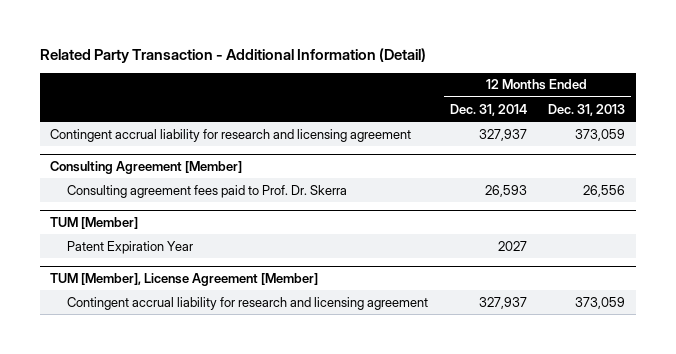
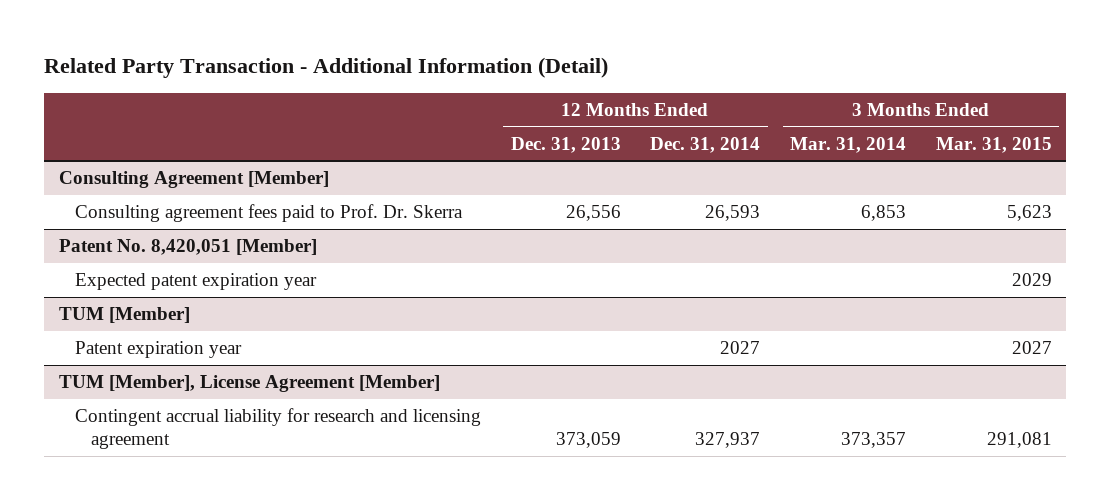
- | 12 Months Ended Dec. 31, 2014 | 12 Months Ended Dec. 31, 2013
+ | 12 Months Ended Dec. 31, 2013 | 12 Months Ended Dec. 31, 2014 | 3 Months Ended Mar. 31, 2014 | 3 Months Ended Mar. 31, 2015
- Contingent accrual liability for research and licensing agreement | 327,937 | 373,059
+ Patent No. 8,420,051 [Member]
+ Expected patent expiration year | | | | 2029
@ TUM [Member]
- Patent Expiration Year | 2027 |
+ Patent expiration year | | 2027 | | 2027

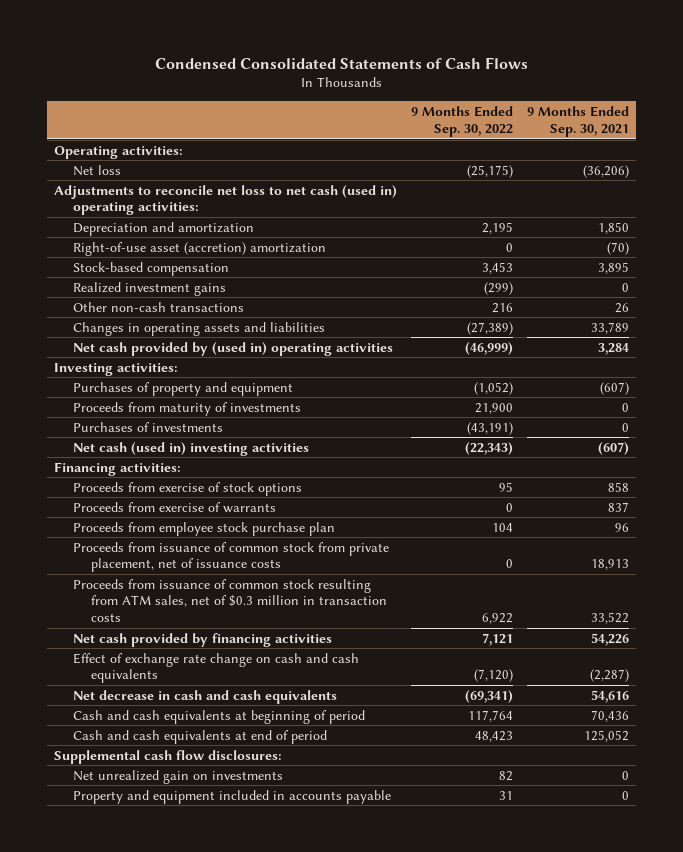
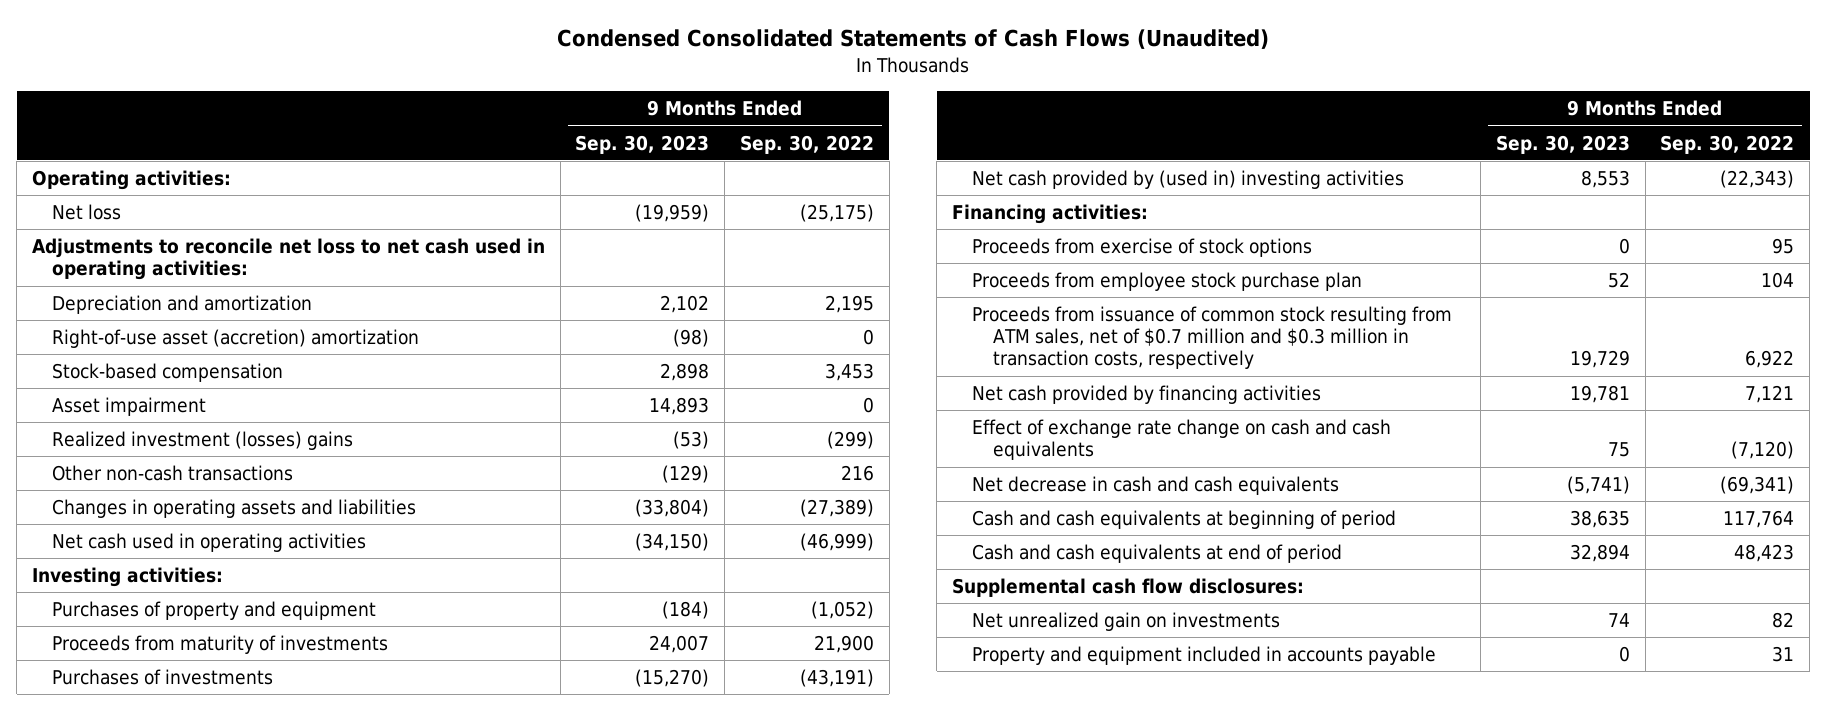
- Condensed Consolidated Statements of Cash Flows
+ Condensed Consolidated Statements of Cash Flows (Unaudited)
- | 9 Months Ended Sep. 30, 2022 | 9 Months Ended Sep. 30, 2021
+ | 9 Months Ended Sep. 30, 2023 | 9 Months Ended Sep. 30, 2022
- Adjustments to reconcile net loss to net cash (used in) operating activities:
+ Adjustments to reconcile net loss to net cash used in operating activities:
- Realized investment gains | (299) | 0
+ Asset impairment | 14,893 | 0
+ Realized investment (losses) gains | (53) | (299)
- Net cash provided by (used in) operating activities | (46,999) | 3,284
+ Net cash used in operating activities | (34,150) | (46,999)
- Net cash (used in) investing activities | (22,343) | (607)
+ Net cash provided by (used in) investing activities | 8,553 | (22,343)
- Proceeds from exercise of warrants | 0 | 837
- Proceeds from issuance of common stock from private placement, net of issuance costs | 0 | 18,913
- Proceeds from issuance of common stock resulting from ATM sales, net of $0.3 million in transaction costs | 6,922 | 33,522
+ Proceeds from issuance of common stock resulting from ATM sales, net of $0.7 million and $0.3 million in transaction costs, respectively | 19,729 | 6,922

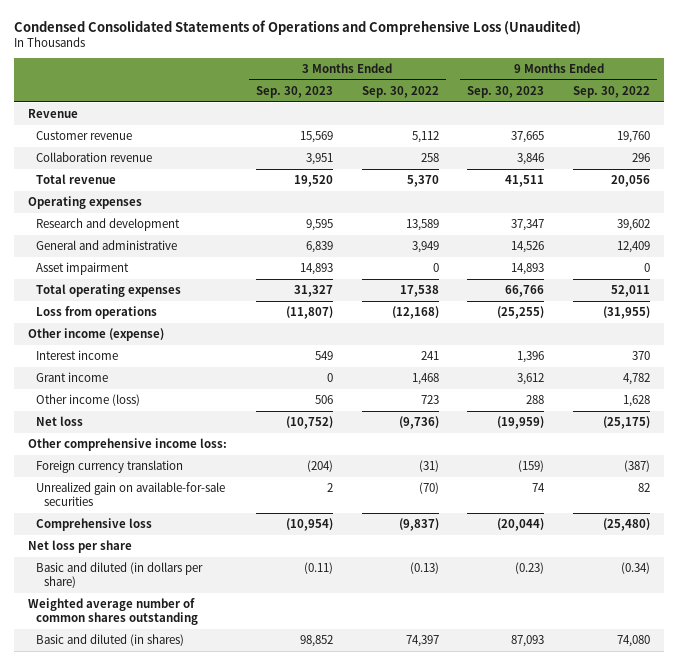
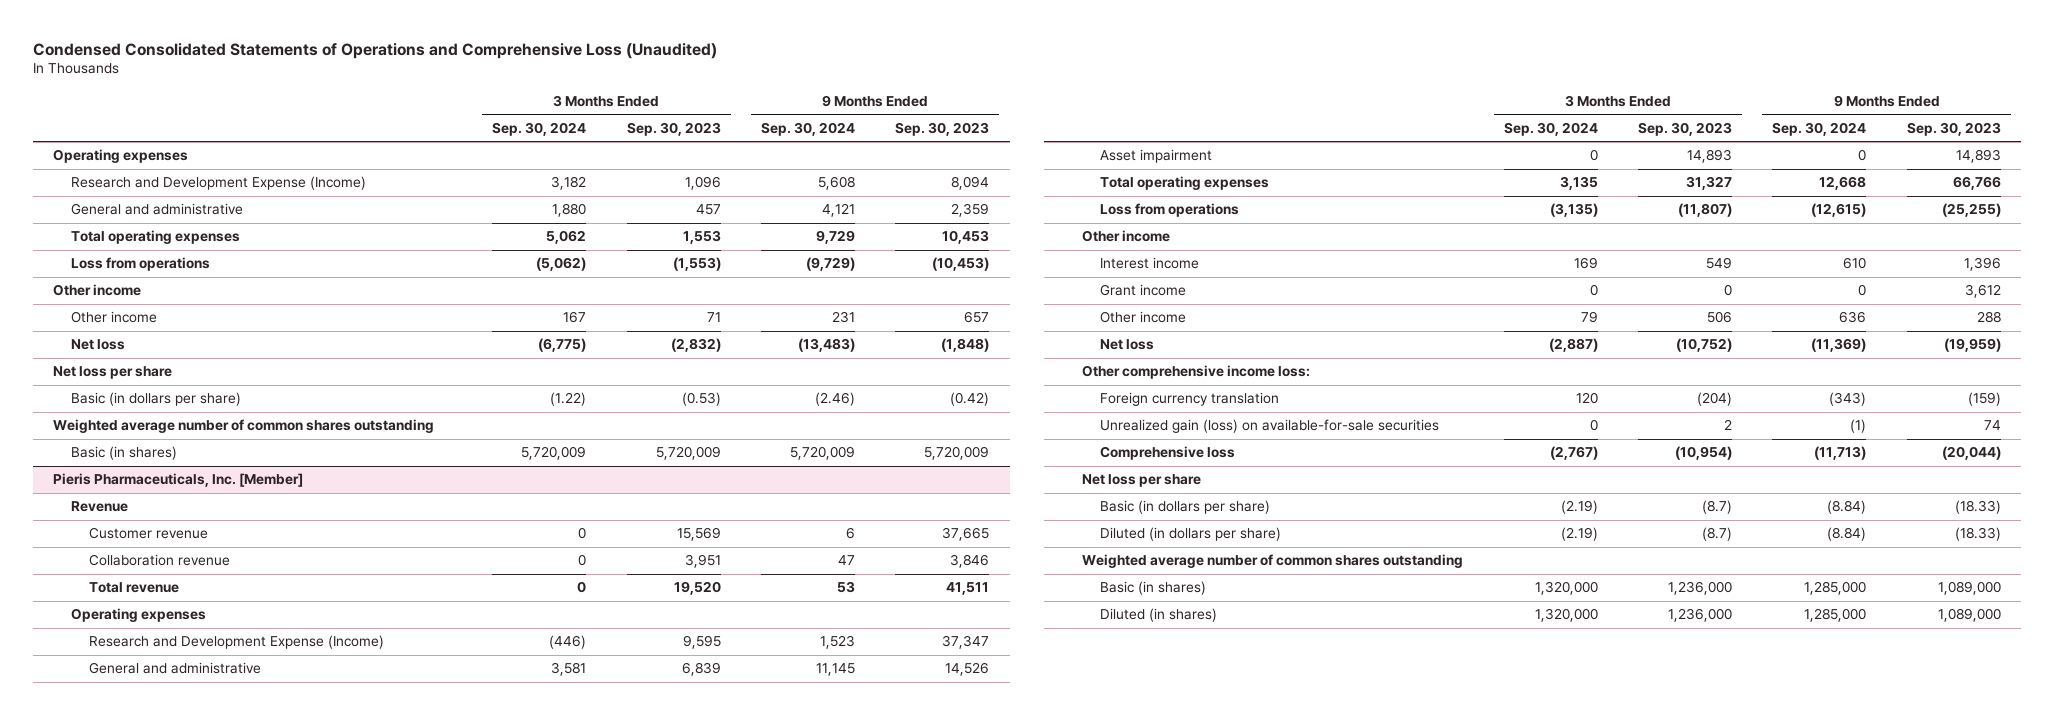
- | 3 Months Ended Sep. 30, 2023 | 3 Months Ended Sep. 30, 2022 | 9 Months Ended Sep. 30, 2023 | 9 Months Ended Sep. 30, 2022
+ | 3 Months Ended Sep. 30, 2024 | 3 Months Ended Sep. 30, 2023 | 9 Months Ended Sep. 30, 2024 | 9 Months Ended Sep. 30, 2023
+ Operating expenses
+ Research and Development Expense (Income) | 3,182 | 1,096 | 5,608 | 8,094
+ General and administrative | 1,880 | 457 | 4,121 | 2,359
+ Total operating expenses | 5,062 | 1,553 | 9,729 | 10,453
+ Loss from operations | (5,062) | (1,553) | (9,729) | (10,453)
+ Other income
+ Other income | 167 | 71 | 231 | 657
+ Net loss | (6,775) | (2,832) | (13,483) | (1,848)
+ Net loss per share
+ Basic (in dollars per share) | (1.22) | (0.53) | (2.46) | (0.42)
+ Weighted average number of common shares outstanding
+ Basic (in shares) | 5,720,009 | 5,720,009 | 5,720,009 | 5,720,009
+ Pieris Pharmaceuticals, Inc. [Member]
- Research and development | 9,595 | 13,589 | 37,347 | 39,602
+ Research and Development Expense (Income) | (446) | 9,595 | 1,523 | 37,347
- Other income (expense)
+ Other income
- Other income (loss) | 506 | 723 | 288 | 1,628
+ Other income | 79 | 506 | 636 | 288
- Unrealized gain on available-for-sale securities | 2 | (70) | 74 | 82
+ Unrealized gain (loss) on available-for-sale securities | 0 | 2 | (1) | 74
- Basic and diluted (in dollars per share) | (0.11) | (0.13) | (0.23) | (0.34)
+ Basic (in dollars per share) | (2.19) | (8.7) | (8.84) | (18.33)
+ Diluted (in dollars per share) | (2.19) | (8.7) | (8.84) | (18.33)
- Basic and diluted (in shares) | 98,852 | 74,397 | 87,093 | 74,080
+ Basic (in shares) | 1,320,000 | 1,236,000 | 1,285,000 | 1,089,000
+ Diluted (in shares) | 1,320,000 | 1,236,000 | 1,285,000 | 1,089,000

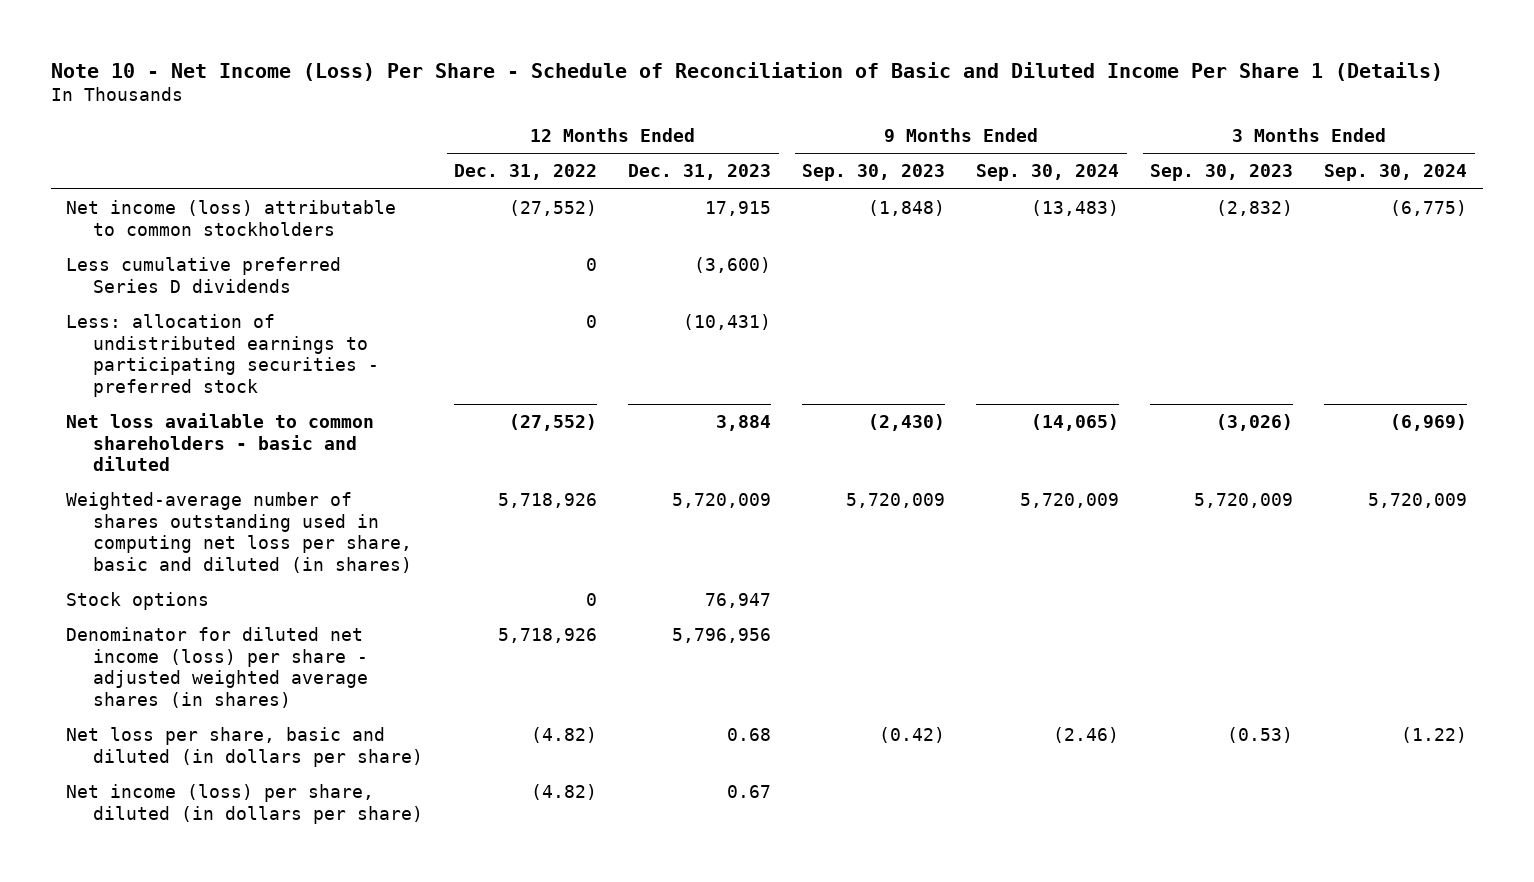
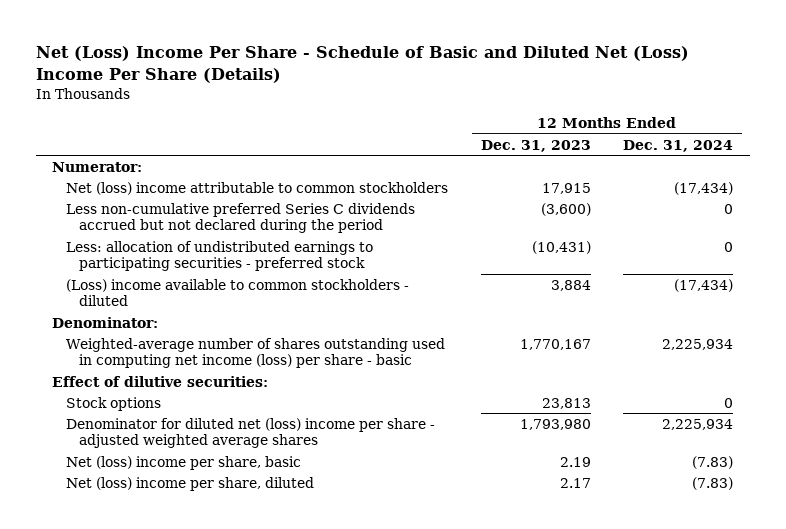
- Note 10 - Net Income (Loss) Per Share - Schedule of Reconciliation of Basic and Diluted Income Per Share 1 (Details)
+ Net (Loss) Income Per Share - Schedule of Basic and Diluted Net (Loss) Income Per Share (Details)
- | 12 Months Ended Dec. 31, 2022 | 12 Months Ended Dec. 31, 2023 | 9 Months Ended Sep. 30, 2023 | 9 Months Ended Sep. 30, 2024 | 3 Months Ended Sep. 30, 2023 | 3 Months Ended Sep. 30, 2024
+ | 12 Months Ended Dec. 31, 2023 | 12 Months Ended Dec. 31, 2024
- Net income (loss) attributable to common stockholders | (27,552) | 17,915 | (1,848) | (13,483) | (2,832) | (6,775)
- Less cumulative preferred Series D dividends | 0 | (3,600) | | | |
+ Numerator:
+ Net (loss) income attributable to common stockholders | 17,915 | (17,434)
+ Less non-cumulative preferred Series C dividends accrued but not declared during the period | (3,600) | 0
- Net loss available to common shareholders - basic and diluted | (27,552) | 3,884 | (2,430) | (14,065) | (3,026) | (6,969)
- Weighted-average number of shares outstanding used in computing net loss per share, basic and diluted (in shares) | 5,718,926 | 5,720,009 | 5,720,009 | 5,720,009 | 5,720,009 | 5,720,009
- Stock options | 0 | 76,947 | | | |
- Denominator for diluted net income (loss) per share - adjusted weighted average shares (in shares) | 5,718,926 | 5,796,956 | | | |
- Net loss per share, basic and diluted (in dollars per share) | (4.82) | 0.68 | (0.42) | (2.46) | (0.53) | (1.22)
- Net income (loss) per share, diluted (in dollars per share) | (4.82) | 0.67 | | | |
+ (Loss) income available to common stockholders - diluted | 3,884 | (17,434)
+ Denominator:
+ Weighted-average number of shares outstanding used in computing net income (loss) per share - basic | 1,770,167 | 2,225,934
+ Effect of dilutive securities:
+ Stock options | 23,813 | 0
+ Denominator for diluted net (loss) income per share - adjusted weighted average shares | 1,793,980 | 2,225,934
+ Net (loss) income per share, basic | 2.19 | (7.83)
+ Net (loss) income per share, diluted | 2.17 | (7.83)

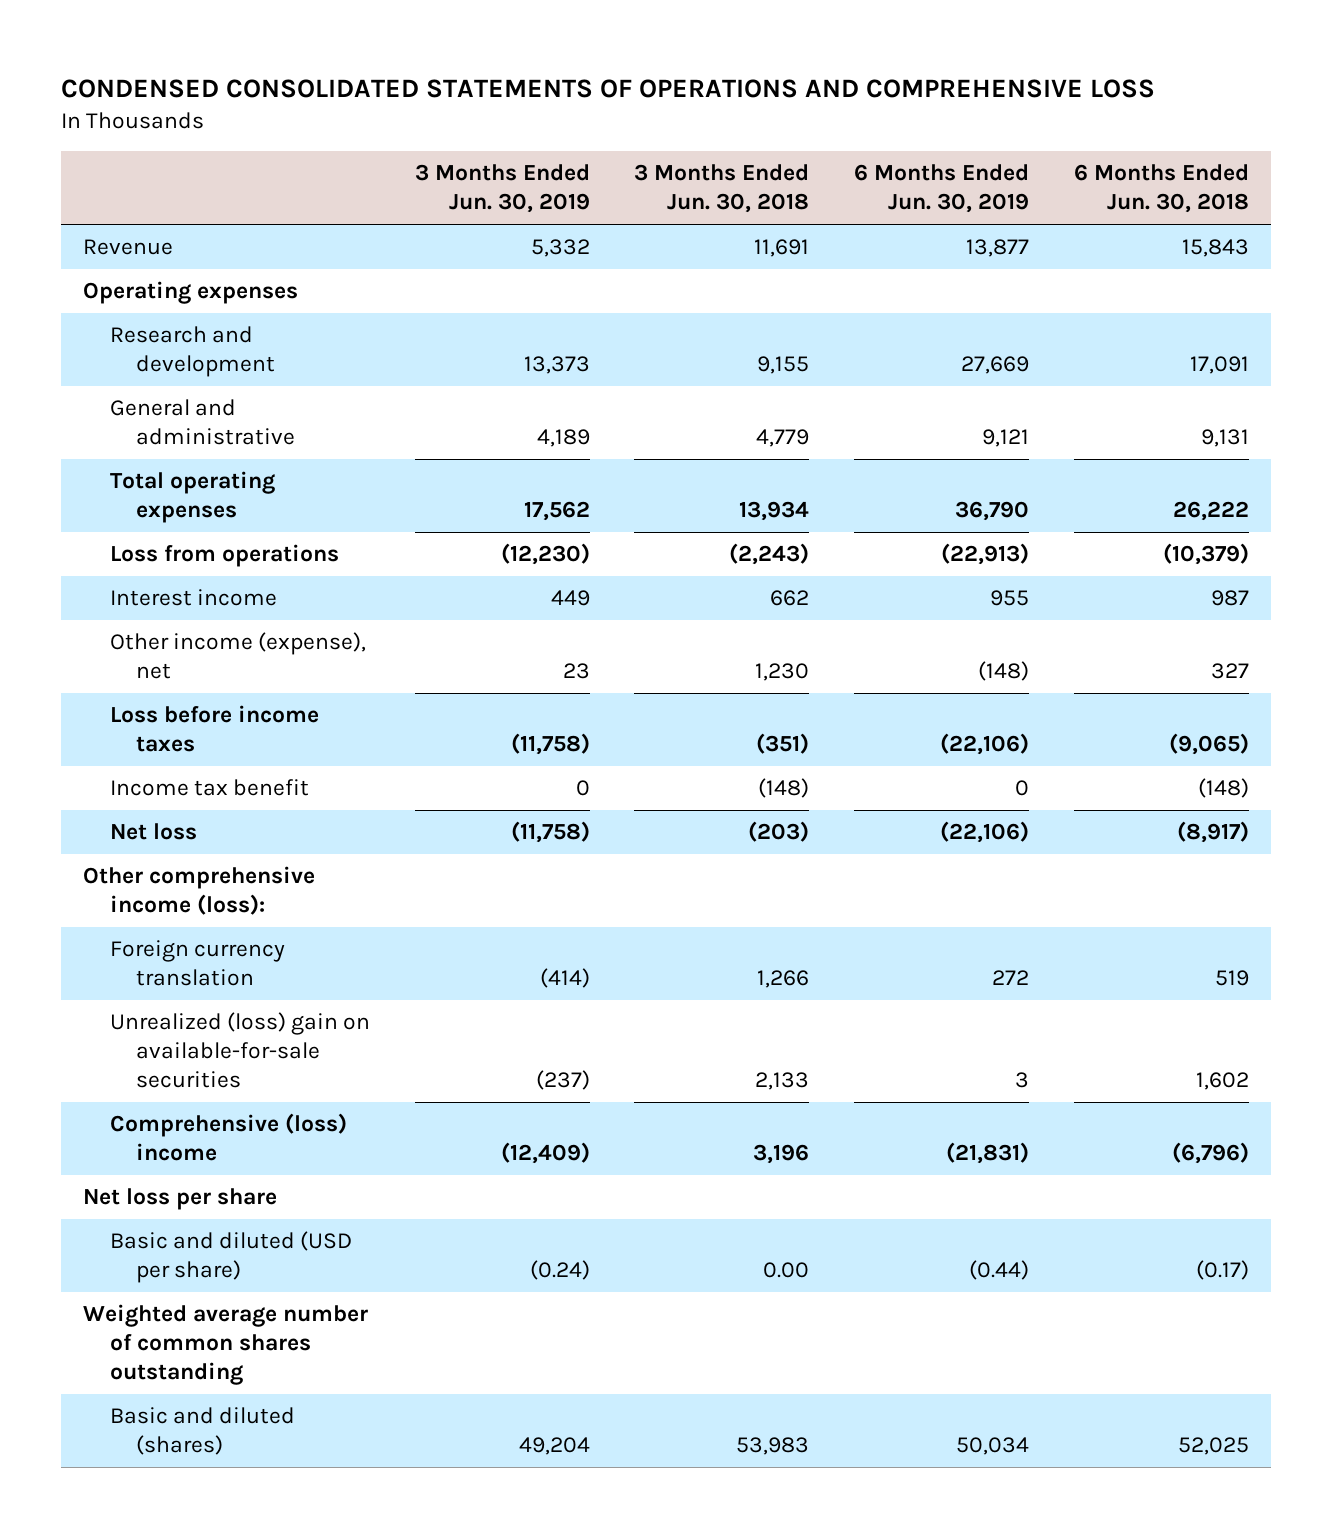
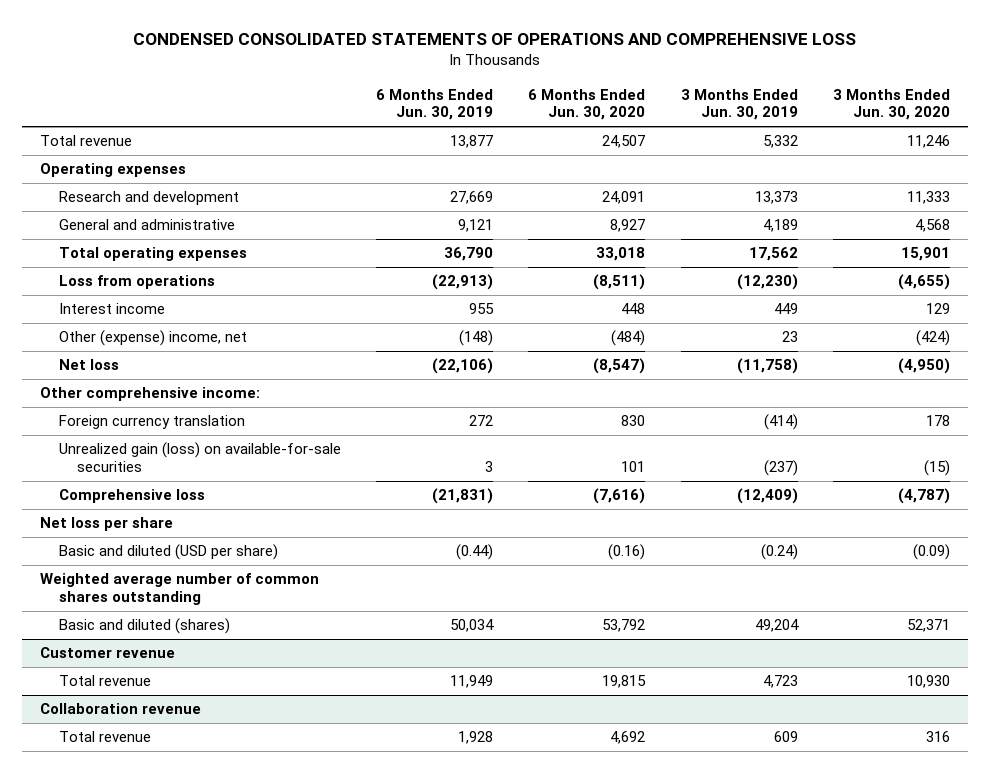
- | 3 Months Ended Jun. 30, 2019 | 3 Months Ended Jun. 30, 2018 | 6 Months Ended Jun. 30, 2019 | 6 Months Ended Jun. 30, 2018
+ | 6 Months Ended Jun. 30, 2019 | 6 Months Ended Jun. 30, 2020 | 3 Months Ended Jun. 30, 2019 | 3 Months Ended Jun. 30, 2020
- Revenue | 5,332 | 11,691 | 13,877 | 15,843
+ Total revenue | 13,877 | 24,507 | 5,332 | 11,246
- Other income (expense), net | 23 | 1,230 | (148) | 327
- Loss before income taxes | (11,758) | (351) | (22,106) | (9,065)
- Income tax benefit | 0 | (148) | 0 | (148)
+ Other (expense) income, net | (148) | (484) | 23 | (424)
- Other comprehensive income (loss):
+ Other comprehensive income:
- Unrealized (loss) gain on available-for-sale securities | (237) | 2,133 | 3 | 1,602
- Comprehensive (loss) income | (12,409) | 3,196 | (21,831) | (6,796)
+ Unrealized gain (loss) on available-for-sale securities | 3 | 101 | (237) | (15)
+ Comprehensive loss | (21,831) | (7,616) | (12,409) | (4,787)
+ Customer revenue
+ Total revenue | 11,949 | 19,815 | 4,723 | 10,930
+ Collaboration revenue
+ Total revenue | 1,928 | 4,692 | 609 | 316

